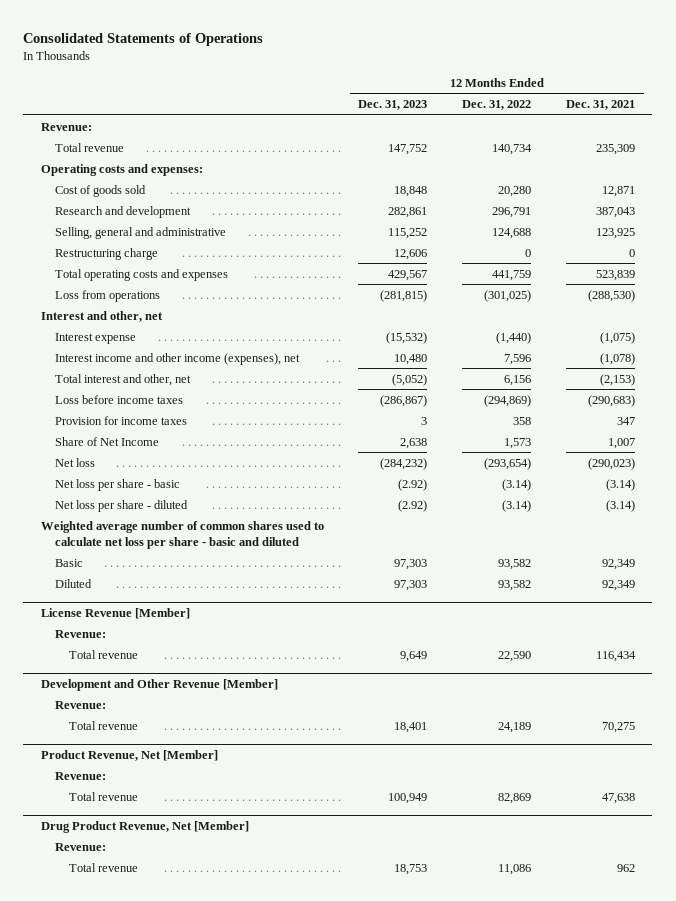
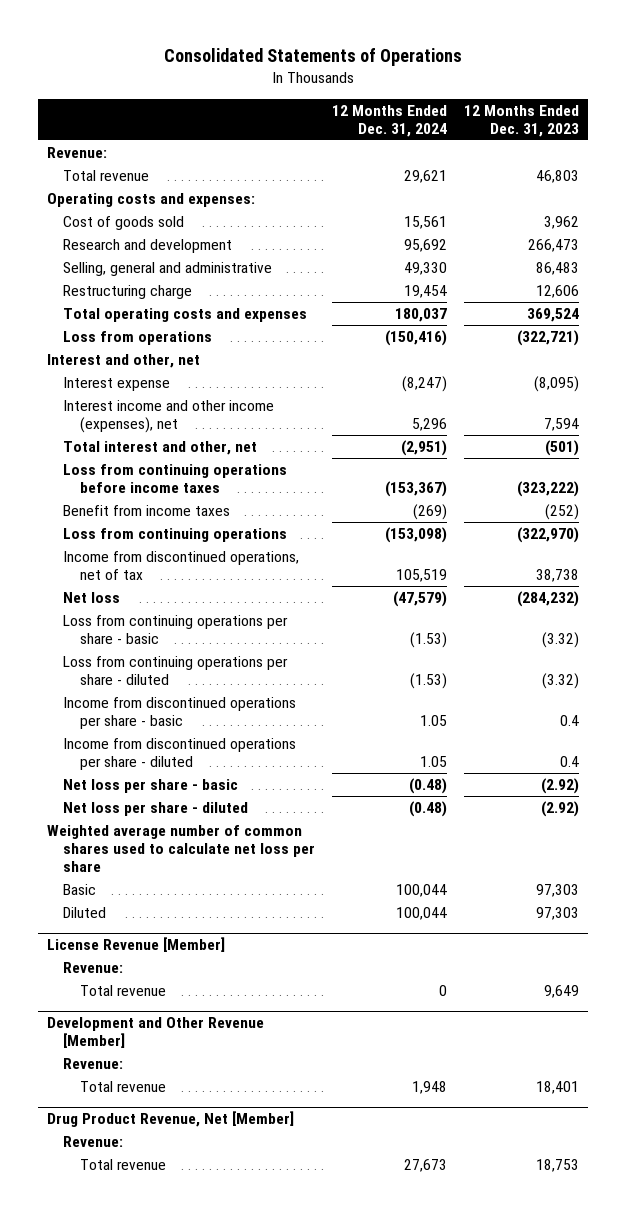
- | 12 Months Ended Dec. 31, 2023 | 12 Months Ended Dec. 31, 2022 | 12 Months Ended Dec. 31, 2021
+ | 12 Months Ended Dec. 31, 2024 | 12 Months Ended Dec. 31, 2023
- Total revenue | 147,752 | 140,734 | 235,309
+ Total revenue | 29,621 | 46,803
- Cost of goods sold | 18,848 | 20,280 | 12,871
- Research and development | 282,861 | 296,791 | 387,043
- Selling, general and administrative | 115,252 | 124,688 | 123,925
+ Cost of goods sold | 15,561 | 3,962
+ Research and development | 95,692 | 266,473
+ Selling, general and administrative | 49,330 | 86,483
- Total operating costs and expenses | 429,567 | 441,759 | 523,839
- Loss from operations | (281,815) | (301,025) | (288,530)
+ Total operating costs and expenses | 180,037 | 369,524
+ Loss from operations | (150,416) | (322,721)
- Interest expense | (15,532) | (1,440) | (1,075)
- Interest income and other income (expenses), net | 10,480 | 7,596 | (1,078)
- Total interest and other, net | (5,052) | 6,156 | (2,153)
- Loss before income taxes | (286,867) | (294,869) | (290,683)
- Provision for income taxes | 3 | 358 | 347
- Share of Net Income | 2,638 | 1,573 | 1,007
+ Interest expense | (8,247) | (8,095)
+ Interest income and other income (expenses), net | 5,296 | 7,594
+ Total interest and other, net | (2,951) | (501)
+ Loss from continuing operations before income taxes | (153,367) | (323,222)
+ Benefit from income taxes | (269) | (252)
+ Loss from continuing operations | (153,098) | (322,970)
+ Income from discontinued operations, net of tax | 105,519 | 38,738
+ Loss from continuing operations per share - basic | (1.53) | (3.32)
+ Loss from continuing operations per share - diluted | (1.53) | (3.32)
+ Income from discontinued operations per share - basic | 1.05 | 0.4
+ Income from discontinued operations per share - diluted | 1.05 | 0.4
- Weighted average number of common shares used to calculate net loss per share - basic and diluted
+ Weighted average number of common shares used to calculate net loss per share
- Product Revenue, Net [Member]
- Revenue:
- Total revenue | 100,949 | 82,869 | 47,638

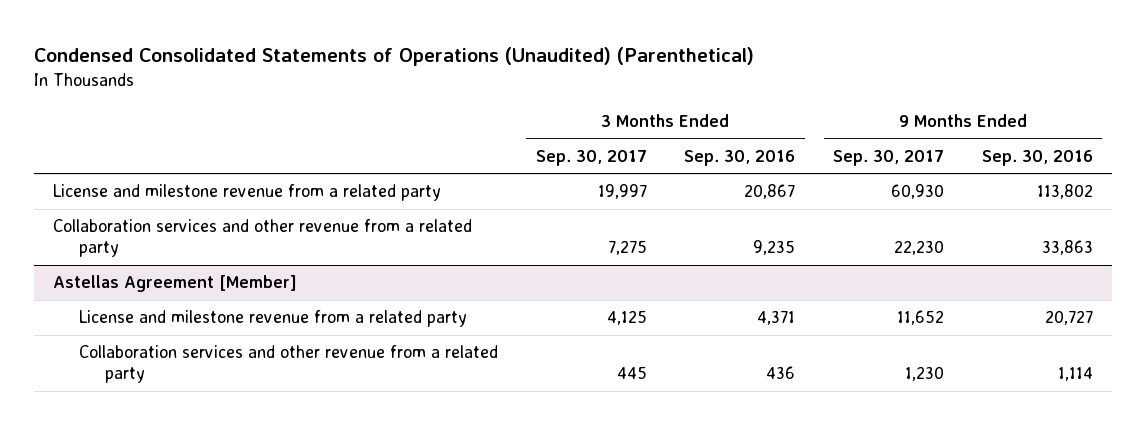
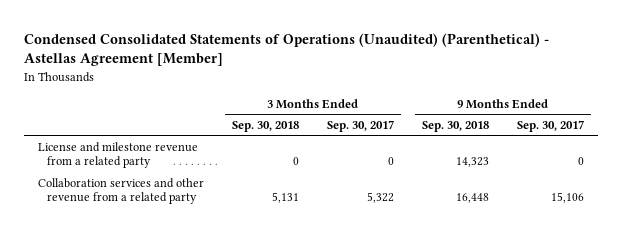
- Condensed Consolidated Statements of Operations (Unaudited) (Parenthetical)
+ Condensed Consolidated Statements of Operations (Unaudited) (Parenthetical) - Astellas Agreement [Member]
- | 3 Months Ended Sep. 30, 2017 | 3 Months Ended Sep. 30, 2016 | 9 Months Ended Sep. 30, 2017 | 9 Months Ended Sep. 30, 2016
+ | 3 Months Ended Sep. 30, 2018 | 3 Months Ended Sep. 30, 2017 | 9 Months Ended Sep. 30, 2018 | 9 Months Ended Sep. 30, 2017
- License and milestone revenue from a related party | 19,997 | 20,867 | 60,930 | 113,802
- Collaboration services and other revenue from a related party | 7,275 | 9,235 | 22,230 | 33,863
- Astellas Agreement [Member]
- License and milestone revenue from a related party | 4,125 | 4,371 | 11,652 | 20,727
- Collaboration services and other revenue from a related party | 445 | 436 | 1,230 | 1,114
+ License and milestone revenue from a related party | 0 | 0 | 14,323 | 0
+ Collaboration services and other revenue from a related party | 5,131 | 5,322 | 16,448 | 15,106

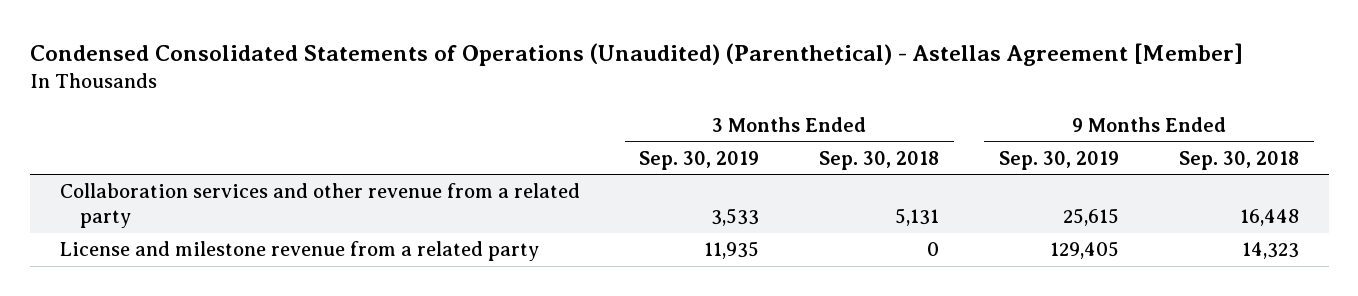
- | 3 Months Ended Sep. 30, 2018 | 3 Months Ended Sep. 30, 2017 | 9 Months Ended Sep. 30, 2018 | 9 Months Ended Sep. 30, 2017
+ | 3 Months Ended Sep. 30, 2019 | 3 Months Ended Sep. 30, 2018 | 9 Months Ended Sep. 30, 2019 | 9 Months Ended Sep. 30, 2018
moved down: License and milestone revenue from a related party | 11,935 | 0 | 129,405 | 14,323

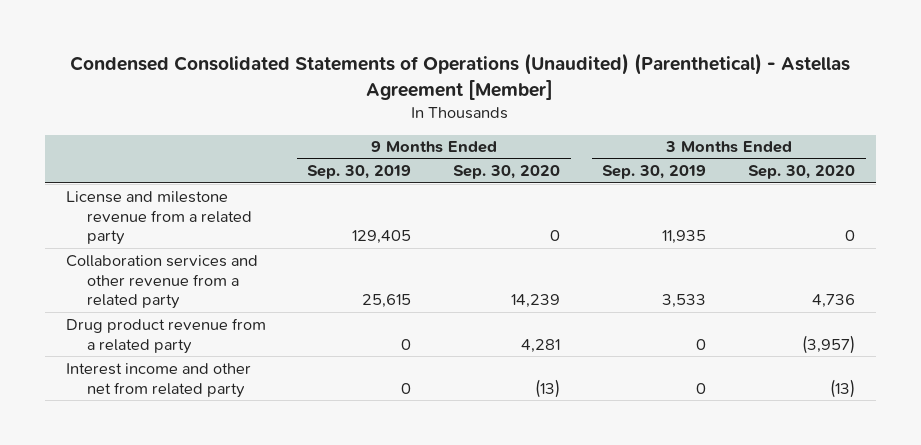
- | 3 Months Ended Sep. 30, 2019 | 3 Months Ended Sep. 30, 2018 | 9 Months Ended Sep. 30, 2019 | 9 Months Ended Sep. 30, 2018
+ | 9 Months Ended Sep. 30, 2019 | 9 Months Ended Sep. 30, 2020 | 3 Months Ended Sep. 30, 2019 | 3 Months Ended Sep. 30, 2020
moved down: Collaboration services and other revenue from a related party | 25,615 | 14,239 | 3,533 | 4,736
+ Drug product revenue from a related party | 0 | 4,281 | 0 | (3,957)
+ Interest income and other net from related party | 0 | (13) | 0 | (13)

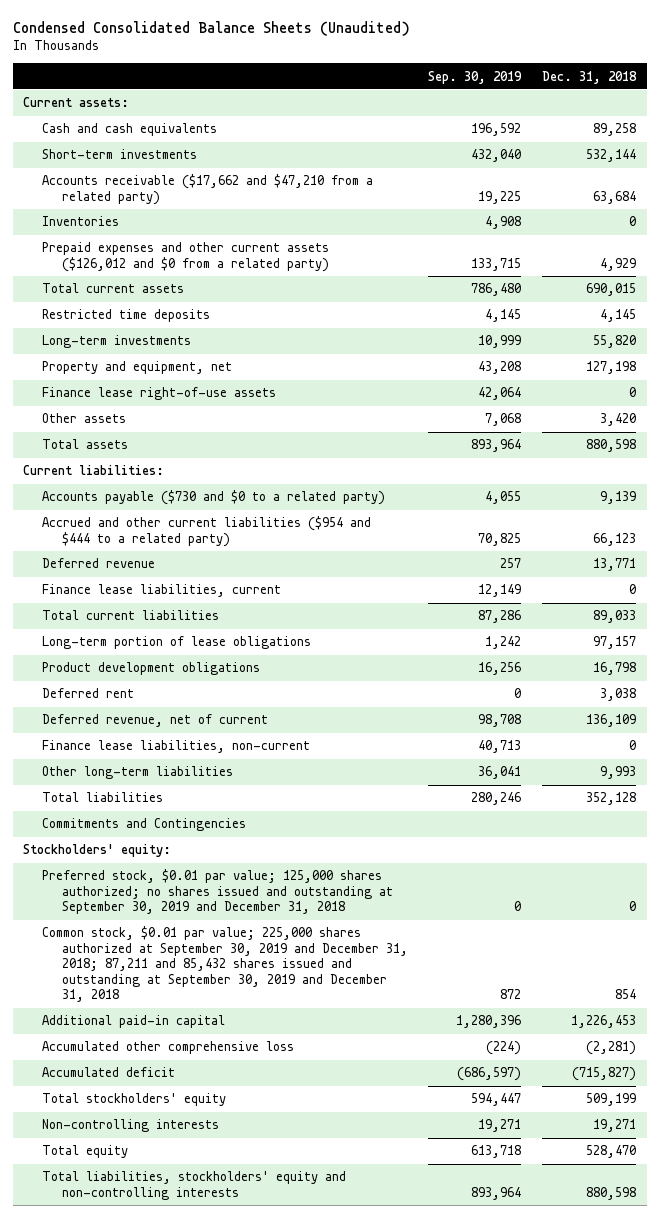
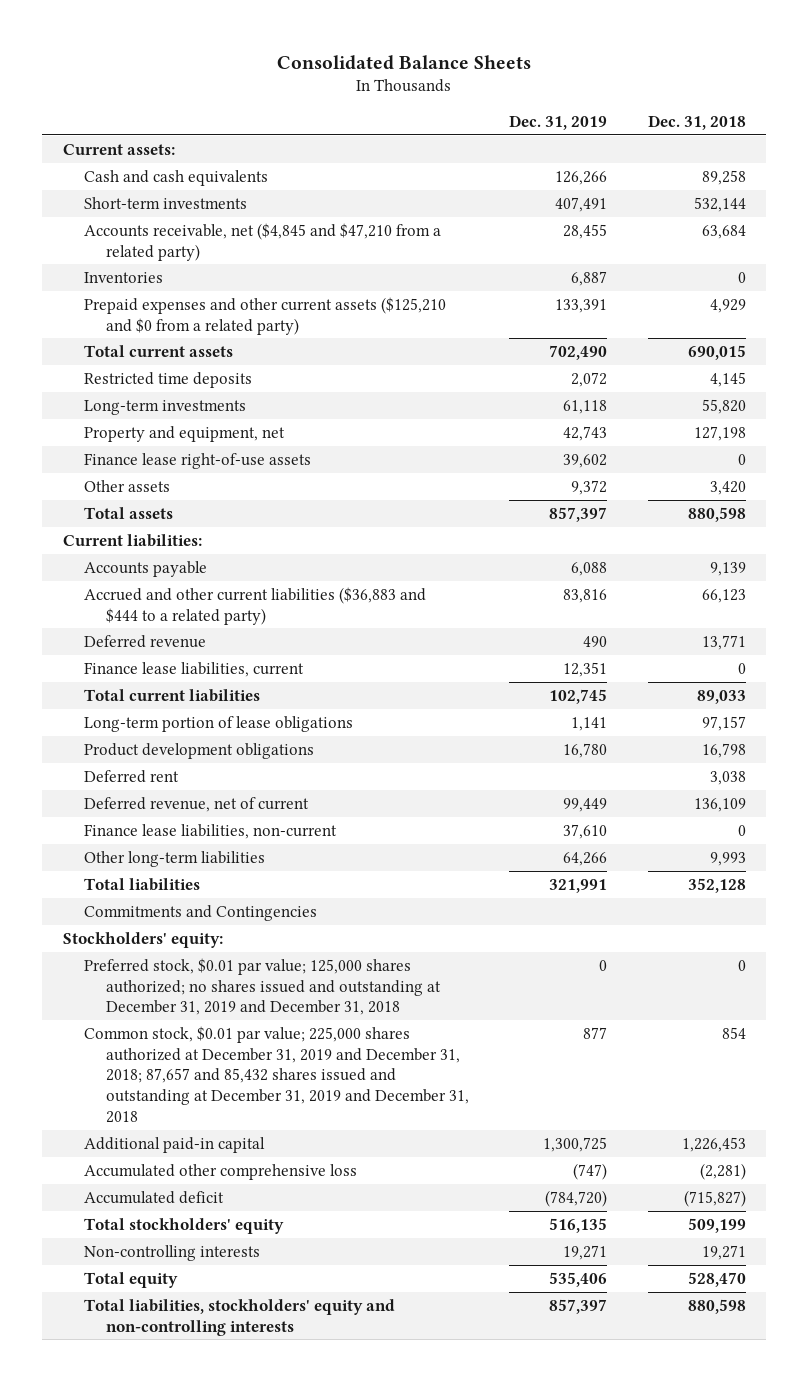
- Condensed Consolidated Balance Sheets (Unaudited)
+ Consolidated Balance Sheets
- | Sep. 30, 2019 | Dec. 31, 2018
+ | Dec. 31, 2019 | Dec. 31, 2018
- Accounts receivable ($17,662 and $47,210 from a related party) | 19,225 | 63,684
+ Accounts receivable, net ($4,845 and $47,210 from a related party) | 28,455 | 63,684
- Prepaid expenses and other current assets ($126,012 and $0 from a related party) | 133,715 | 4,929
+ Prepaid expenses and other current assets ($125,210 and $0 from a related party) | 133,391 | 4,929
- Accounts payable ($730 and $0 to a related party) | 4,055 | 9,139
- Accrued and other current liabilities ($954 and $444 to a related party) | 70,825 | 66,123
+ Accounts payable | 6,088 | 9,139
+ Accrued and other current liabilities ($36,883 and $444 to a related party) | 83,816 | 66,123
- Preferred stock, $0.01 par value; 125,000 shares authorized; no shares issued and outstanding at September 30, 2019 and December 31, 2018 | 0 | 0
- Common stock, $0.01 par value; 225,000 shares authorized at September 30, 2019 and December 31, 2018; 87,211 and 85,432 shares issued and outstanding at September 30, 2019 and December 31, 2018 | 872 | 854
+ Preferred stock, $0.01 par value; 125,000 shares authorized; no shares issued and outstanding at December 31, 2019 and December 31, 2018 | 0 | 0
+ Common stock, $0.01 par value; 225,000 shares authorized at December 31, 2019 and December 31, 2018; 87,657 and 85,432 shares issued and outstanding at December 31, 2019 and December 31, 2018 | 877 | 854

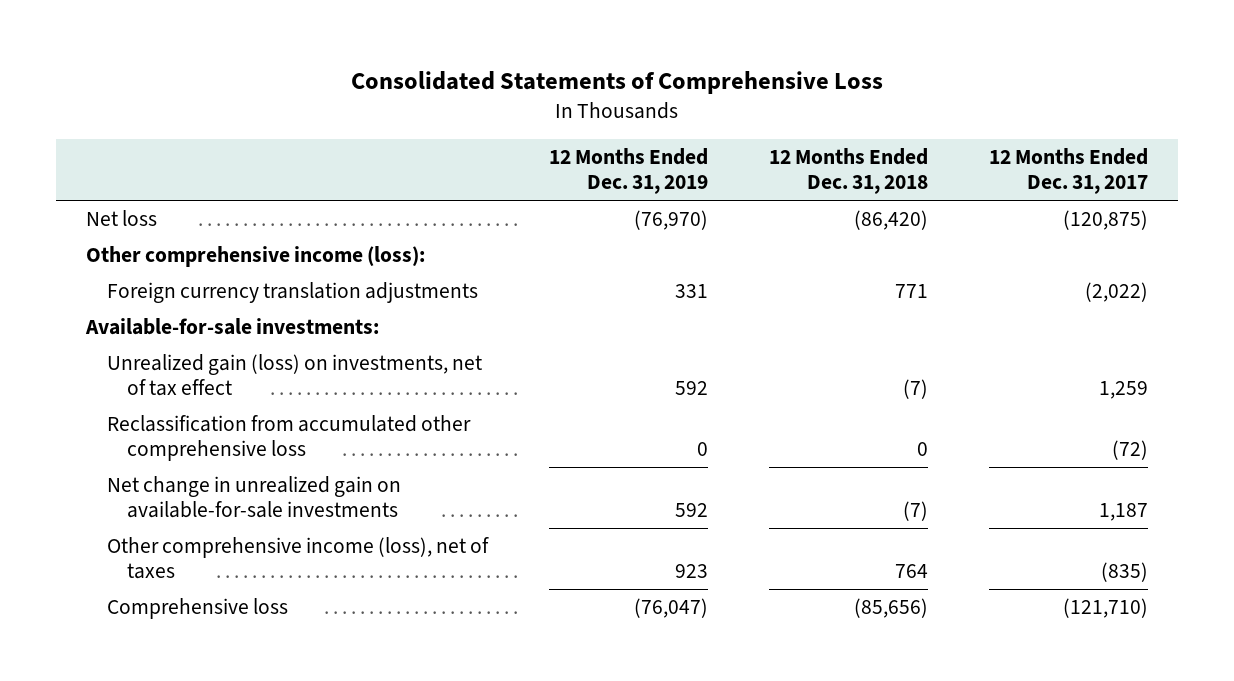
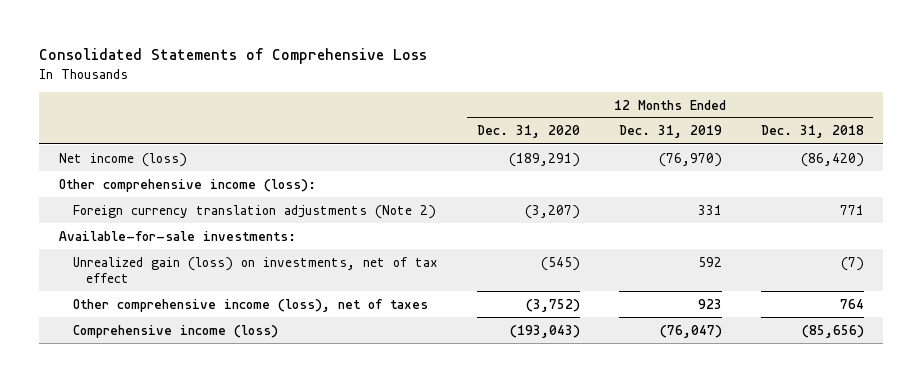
- | 12 Months Ended Dec. 31, 2019 | 12 Months Ended Dec. 31, 2018 | 12 Months Ended Dec. 31, 2017
+ | 12 Months Ended Dec. 31, 2020 | 12 Months Ended Dec. 31, 2019 | 12 Months Ended Dec. 31, 2018
- Net loss | (76,970) | (86,420) | (120,875)
+ Net income (loss) | (189,291) | (76,970) | (86,420)
- Foreign currency translation adjustments | 331 | 771 | (2,022)
+ Foreign currency translation adjustments (Note 2) | (3,207) | 331 | 771
- Reclassification from accumulated other comprehensive loss | 0 | 0 | (72)
- Net change in unrealized gain on available-for-sale investments | 592 | (7) | 1,187
- Comprehensive loss | (76,047) | (85,656) | (121,710)
+ Comprehensive income (loss) | (193,043) | (76,047) | (85,656)

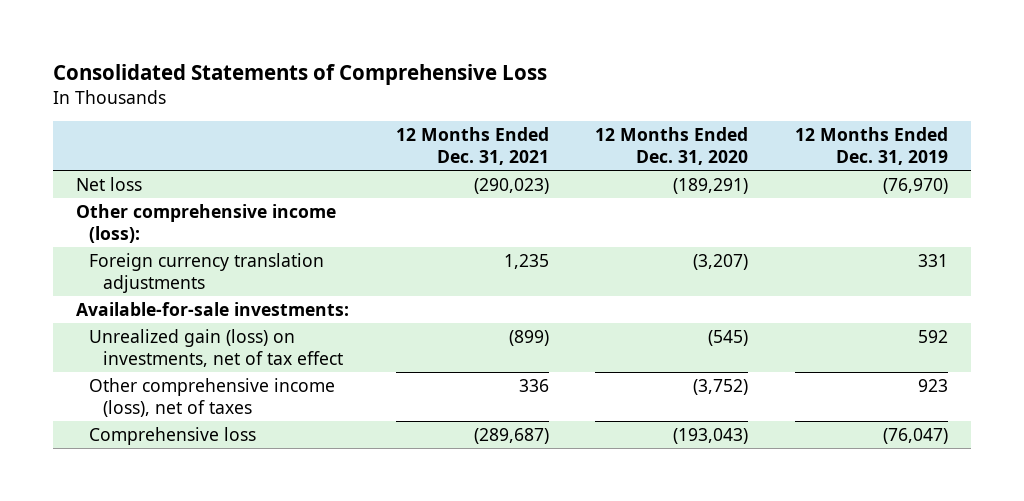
- | 12 Months Ended Dec. 31, 2020 | 12 Months Ended Dec. 31, 2019 | 12 Months Ended Dec. 31, 2018
+ | 12 Months Ended Dec. 31, 2021 | 12 Months Ended Dec. 31, 2020 | 12 Months Ended Dec. 31, 2019
- Net income (loss) | (189,291) | (76,970) | (86,420)
+ Net loss | (290,023) | (189,291) | (76,970)
- Foreign currency translation adjustments (Note 2) | (3,207) | 331 | 771
+ Foreign currency translation adjustments | 1,235 | (3,207) | 331
- Comprehensive income (loss) | (193,043) | (76,047) | (85,656)
+ Comprehensive loss | (289,687) | (193,043) | (76,047)

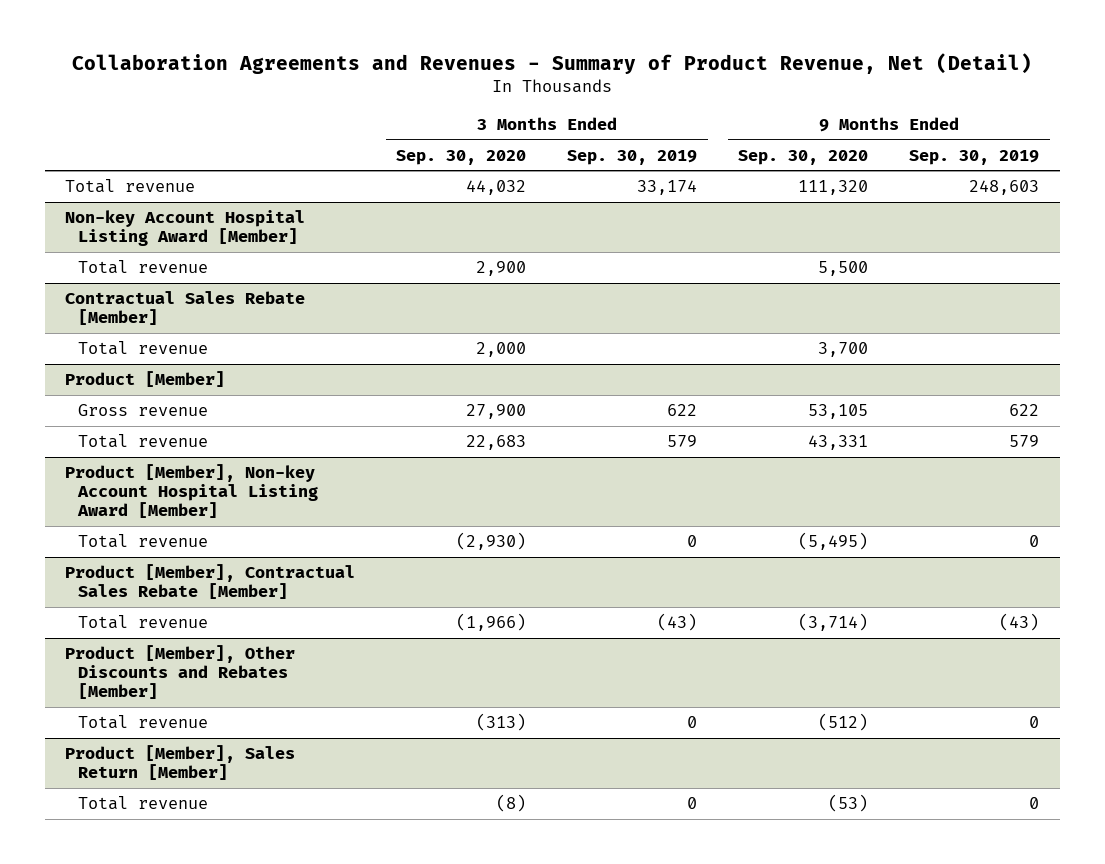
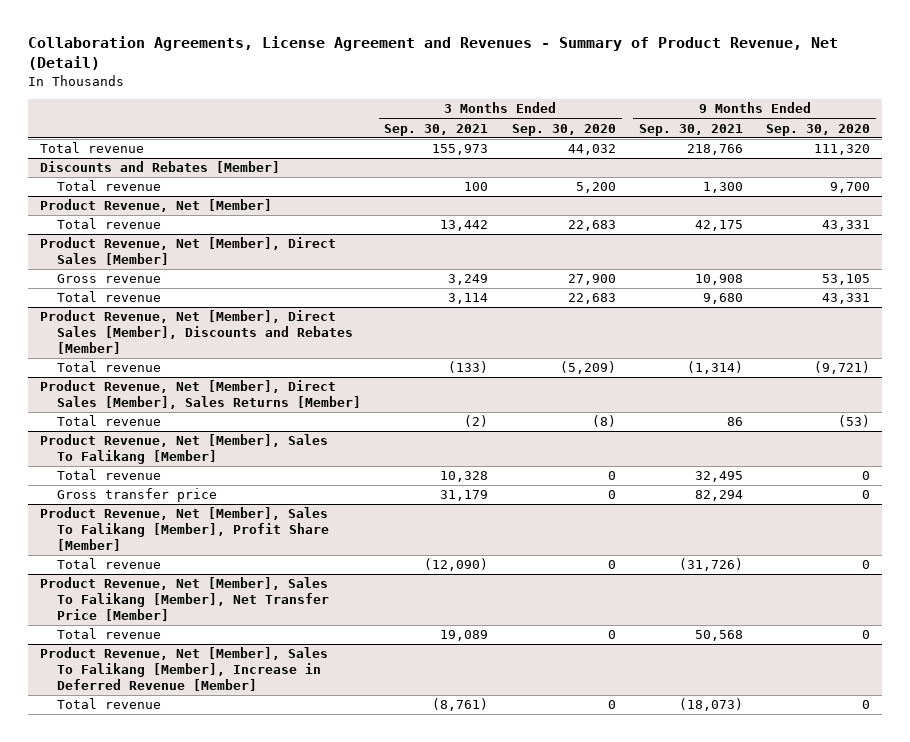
- Collaboration Agreements and Revenues - Summary of Product Revenue, Net (Detail)
+ Collaboration Agreements, License Agreement and Revenues - Summary of Product Revenue, Net (Detail)
- | 3 Months Ended Sep. 30, 2020 | 3 Months Ended Sep. 30, 2019 | 9 Months Ended Sep. 30, 2020 | 9 Months Ended Sep. 30, 2019
+ | 3 Months Ended Sep. 30, 2021 | 3 Months Ended Sep. 30, 2020 | 9 Months Ended Sep. 30, 2021 | 9 Months Ended Sep. 30, 2020
- Non-key Account Hospital Listing Award [Member]
- Total revenue | 2,900 | | 5,500 |
- Contractual Sales Rebate [Member]
- Total revenue | 2,000 | | 3,700 |
- Product [Member]
+ Discounts and Rebates [Member]
+ Total revenue | 100 | 5,200 | 1,300 | 9,700
+ Product Revenue, Net [Member]
+ Total revenue | 13,442 | 22,683 | 42,175 | 43,331
+ Product Revenue, Net [Member], Direct Sales [Member]
- Product [Member], Non-key Account Hospital Listing Award [Member]
- Total revenue | (2,930) | 0 | (5,495) | 0
- Product [Member], Contractual Sales Rebate [Member]
- Total revenue | (1,966) | (43) | (3,714) | (43)
- Product [Member], Other Discounts and Rebates [Member]
- Total revenue | (313) | 0 | (512) | 0
- Product [Member], Sales Return [Member]
+ Product Revenue, Net [Member], Direct Sales [Member], Discounts and Rebates [Member]
+ Total revenue | (133) | (5,209) | (1,314) | (9,721)
+ Product Revenue, Net [Member], Direct Sales [Member], Sales Returns [Member]
+ Product Revenue, Net [Member], Sales To Falikang [Member]
+ Total revenue | 10,328 | 0 | 32,495 | 0
+ Gross transfer price | 31,179 | 0 | 82,294 | 0
+ Product Revenue, Net [Member], Sales To Falikang [Member], Profit Share [Member]
+ Total revenue | (12,090) | 0 | (31,726) | 0
+ Product Revenue, Net [Member], Sales To Falikang [Member], Net Transfer Price [Member]
+ Total revenue | 19,089 | 0 | 50,568 | 0
+ Product Revenue, Net [Member], Sales To Falikang [Member], Increase in Deferred Revenue [Member]
+ Total revenue | (8,761) | 0 | (18,073) | 0

